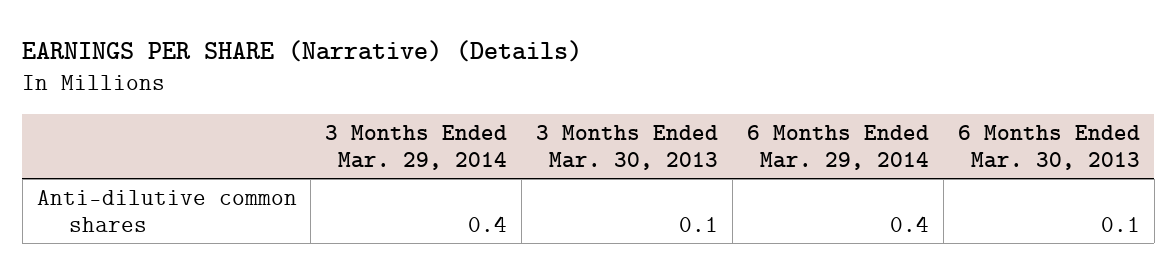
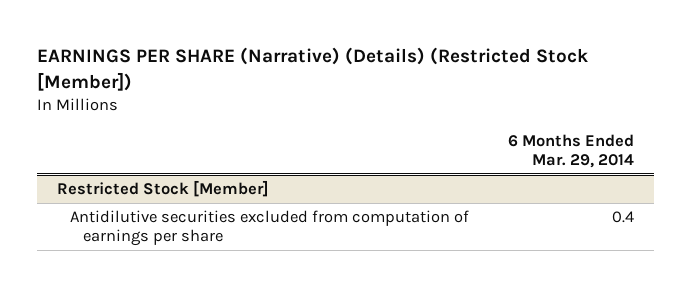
- EARNINGS PER SHARE (Narrative) (Details)
+ EARNINGS PER SHARE (Narrative) (Details) (Restricted Stock [Member])
- | 3 Months Ended Mar. 29, 2014 | 3 Months Ended Mar. 30, 2013 | 6 Months Ended Mar. 29, 2014 | 6 Months Ended Mar. 30, 2013
+ | 6 Months Ended Mar. 29, 2014
- Anti-dilutive common shares | 0.4 | 0.1 | 0.4 | 0.1
+ Restricted Stock [Member]
+ Antidilutive securities excluded from computation of earnings per share | 0.4

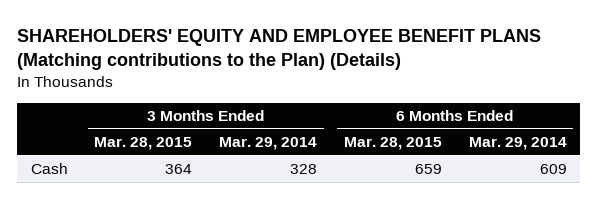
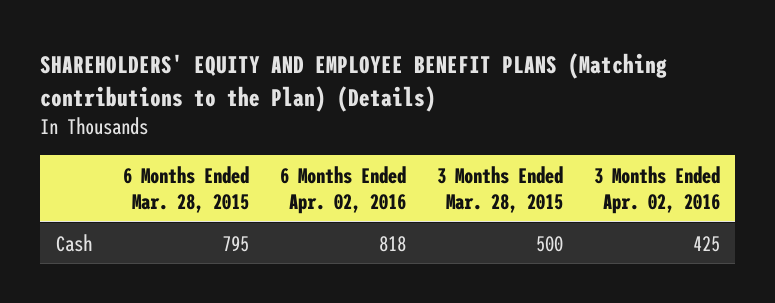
- | 3 Months Ended Mar. 28, 2015 | 3 Months Ended Mar. 29, 2014 | 6 Months Ended Mar. 28, 2015 | 6 Months Ended Mar. 29, 2014
+ | 6 Months Ended Mar. 28, 2015 | 6 Months Ended Apr. 02, 2016 | 3 Months Ended Mar. 28, 2015 | 3 Months Ended Apr. 02, 2016
- Cash | 364 | 328 | 659 | 609
+ Cash | 795 | 818 | 500 | 425

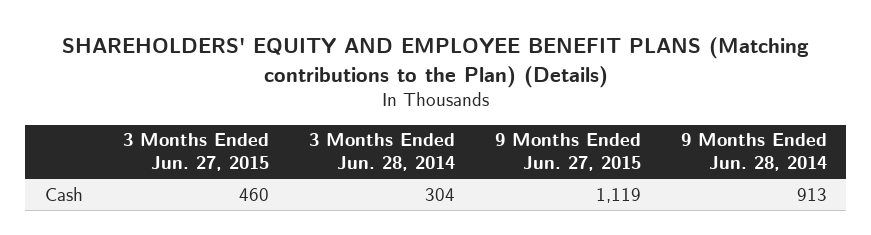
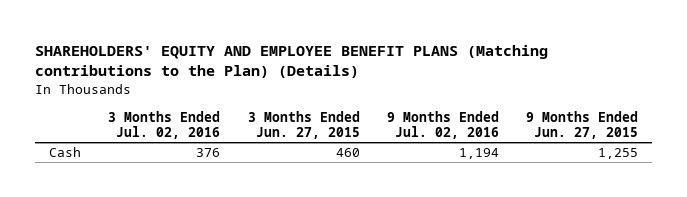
- | 3 Months Ended Jun. 27, 2015 | 3 Months Ended Jun. 28, 2014 | 9 Months Ended Jun. 27, 2015 | 9 Months Ended Jun. 28, 2014
+ | 3 Months Ended Jul. 02, 2016 | 3 Months Ended Jun. 27, 2015 | 9 Months Ended Jul. 02, 2016 | 9 Months Ended Jun. 27, 2015
- Cash | 460 | 304 | 1,119 | 913
+ Cash | 376 | 460 | 1,194 | 1,255

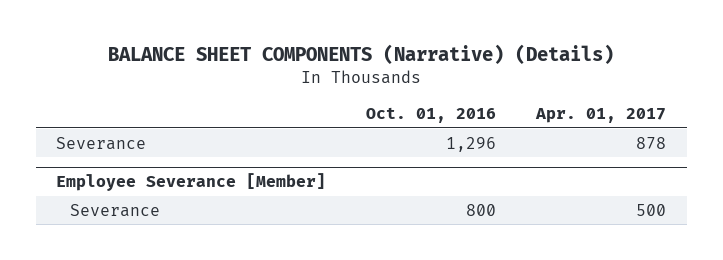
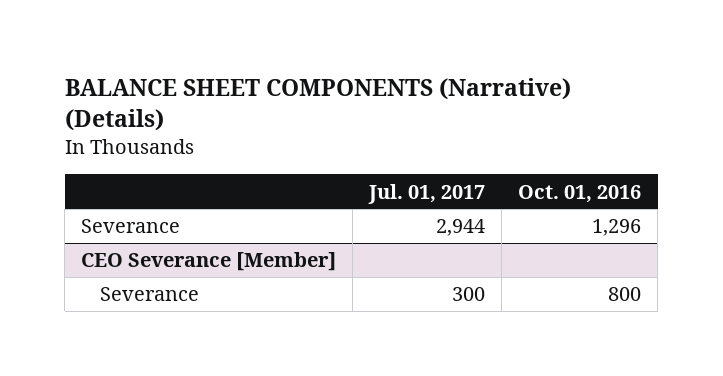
- | Oct. 01, 2016 | Apr. 01, 2017
+ | Jul. 01, 2017 | Oct. 01, 2016
- Employee Severance [Member]
+ CEO Severance [Member]

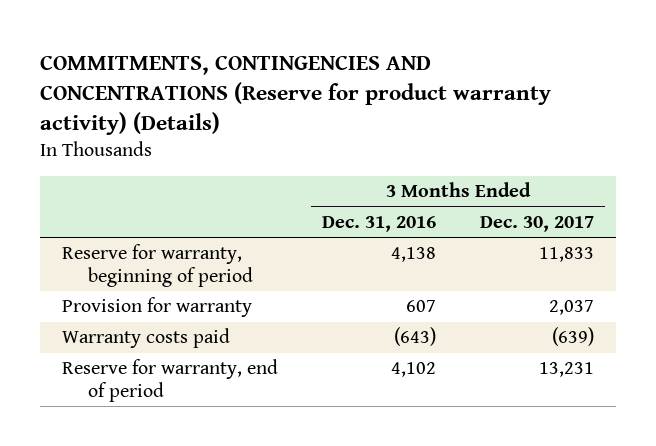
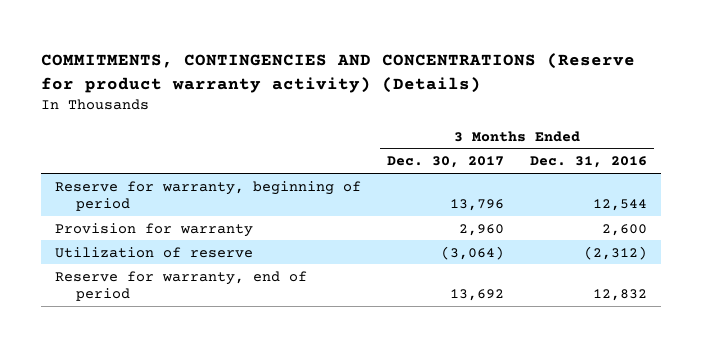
- | 3 Months Ended Dec. 31, 2016 | 3 Months Ended Dec. 30, 2017
+ | 3 Months Ended Dec. 30, 2017 | 3 Months Ended Dec. 31, 2016
- Reserve for warranty, beginning of period | 4,138 | 11,833
- Provision for warranty | 607 | 2,037
- Warranty costs paid | (643) | (639)
- Reserve for warranty, end of period | 4,102 | 13,231
+ Reserve for warranty, beginning of period | 13,796 | 12,544
+ Provision for warranty | 2,960 | 2,600
+ Utilization of reserve | (3,064) | (2,312)
+ Reserve for warranty, end of period | 13,692 | 12,832

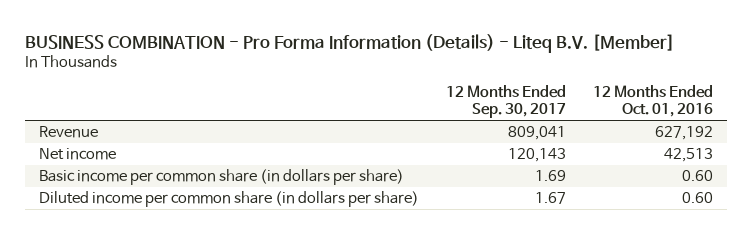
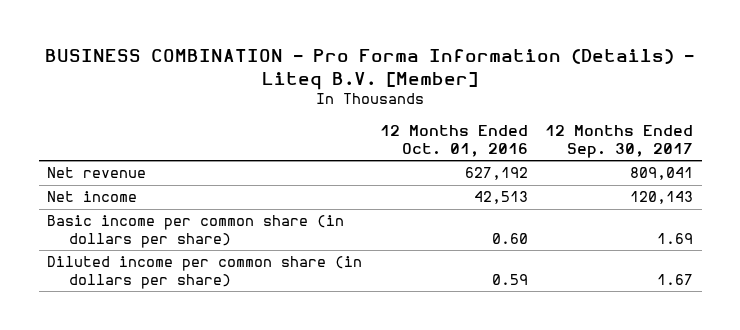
- | 12 Months Ended Sep. 30, 2017 | 12 Months Ended Oct. 01, 2016
+ | 12 Months Ended Oct. 01, 2016 | 12 Months Ended Sep. 30, 2017
- Revenue | 809,041 | 627,192
+ Net revenue | 627,192 | 809,041
- Diluted income per common share (in dollars per share) | 1.67 | 0.60
+ Diluted income per common share (in dollars per share) | 0.59 | 1.67

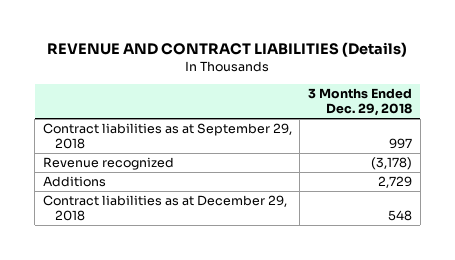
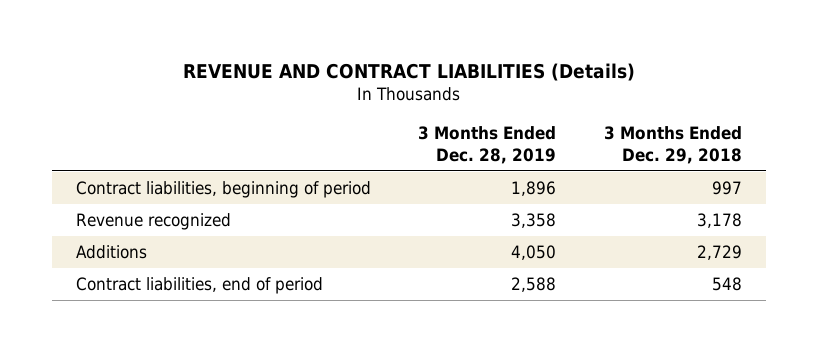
- | 3 Months Ended Dec. 29, 2018
+ | 3 Months Ended Dec. 28, 2019 | 3 Months Ended Dec. 29, 2018
- Contract liabilities as at September 29, 2018 | 997
- Revenue recognized | (3,178)
+ Contract liabilities, beginning of period | 1,896 | 997
+ Revenue recognized | 3,358 | 3,178
- Contract liabilities as at December 29, 2018 | 548
+ Contract liabilities, end of period | 2,588 | 548

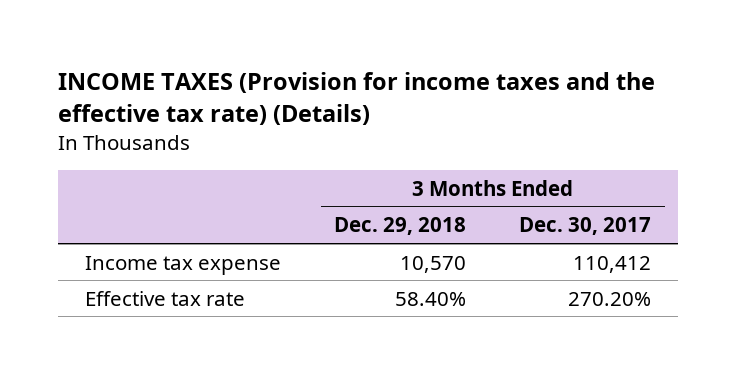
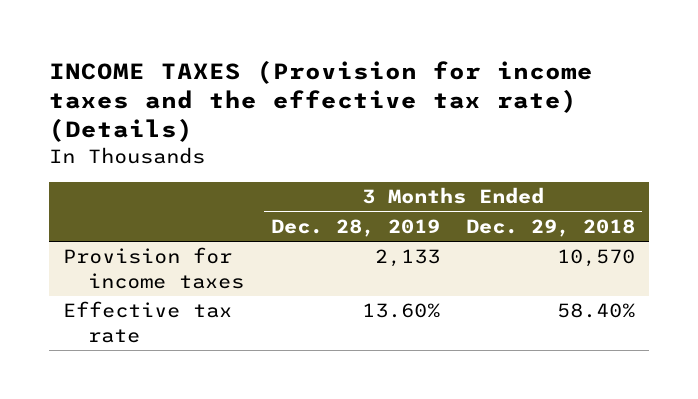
- | 3 Months Ended Dec. 29, 2018 | 3 Months Ended Dec. 30, 2017
+ | 3 Months Ended Dec. 28, 2019 | 3 Months Ended Dec. 29, 2018
- Income tax expense | 10,570 | 110,412
+ Provision for income taxes | 2,133 | 10,570

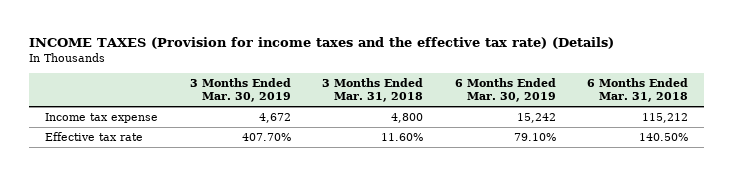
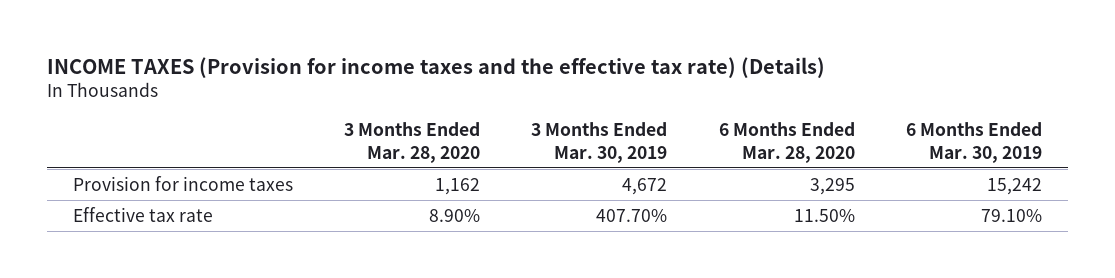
- | 3 Months Ended Mar. 30, 2019 | 3 Months Ended Mar. 31, 2018 | 6 Months Ended Mar. 30, 2019 | 6 Months Ended Mar. 31, 2018
+ | 3 Months Ended Mar. 28, 2020 | 3 Months Ended Mar. 30, 2019 | 6 Months Ended Mar. 28, 2020 | 6 Months Ended Mar. 30, 2019
- Income tax expense | 4,672 | 4,800 | 15,242 | 115,212
+ Provision for income taxes | 1,162 | 4,672 | 3,295 | 15,242

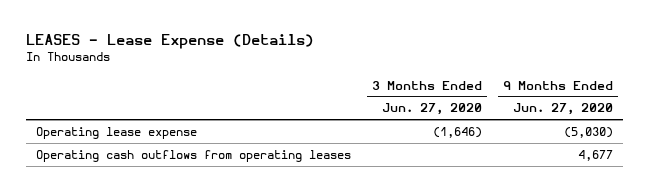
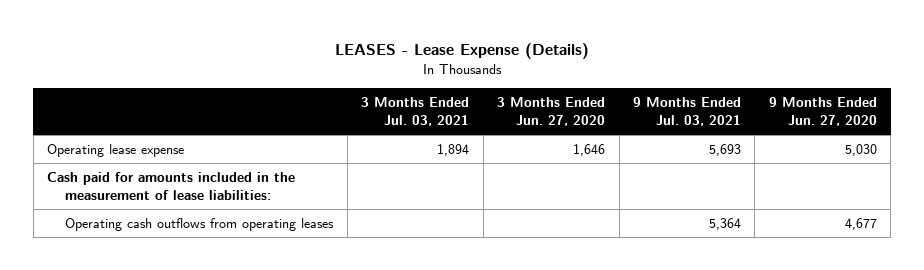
- | 3 Months Ended Jun. 27, 2020 | 9 Months Ended Jun. 27, 2020
+ | 3 Months Ended Jul. 03, 2021 | 3 Months Ended Jun. 27, 2020 | 9 Months Ended Jul. 03, 2021 | 9 Months Ended Jun. 27, 2020
- Operating lease expense | (1,646) | (5,030)
+ Operating lease expense | 1,894 | 1,646 | 5,693 | 5,030
+ Cash paid for amounts included in the measurement of lease liabilities:

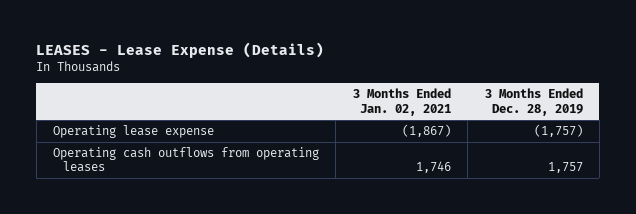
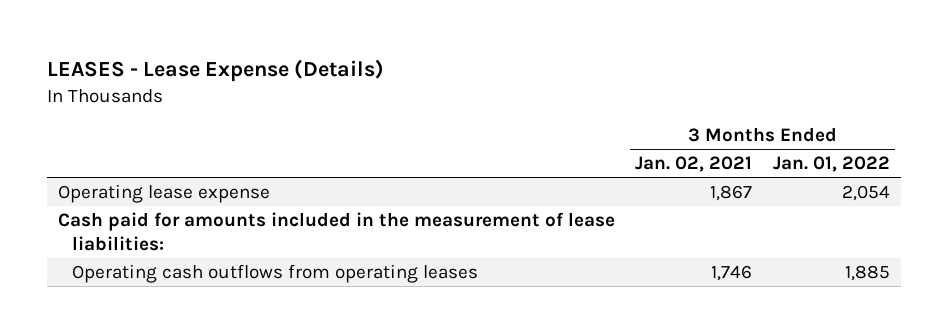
- | 3 Months Ended Jan. 02, 2021 | 3 Months Ended Dec. 28, 2019
+ | 3 Months Ended Jan. 02, 2021 | 3 Months Ended Jan. 01, 2022
- Operating lease expense | (1,867) | (1,757)
+ Operating lease expense | 1,867 | 2,054
+ Cash paid for amounts included in the measurement of lease liabilities:

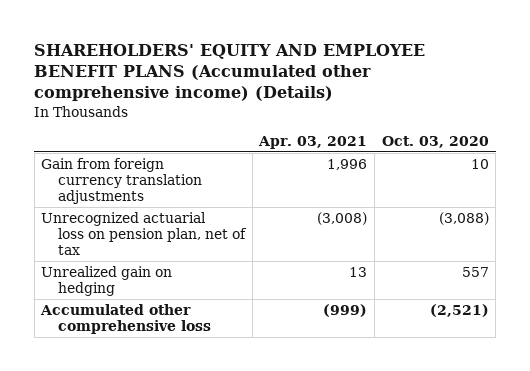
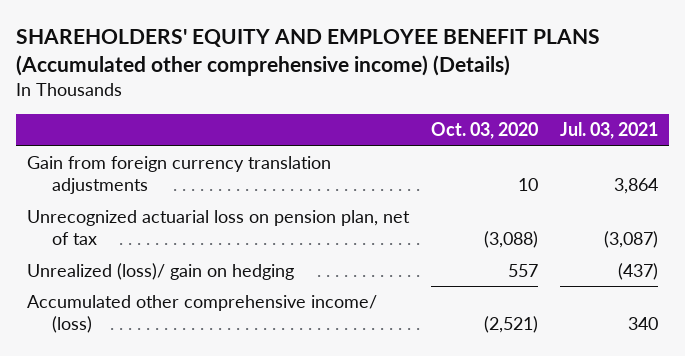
- | Apr. 03, 2021 | Oct. 03, 2020
+ | Oct. 03, 2020 | Jul. 03, 2021
- Unrealized gain on hedging | 13 | 557
- Accumulated other comprehensive loss | (999) | (2,521)
+ Unrealized (loss)/ gain on hedging | 557 | (437)
+ Accumulated other comprehensive income/ (loss) | (2,521) | 340

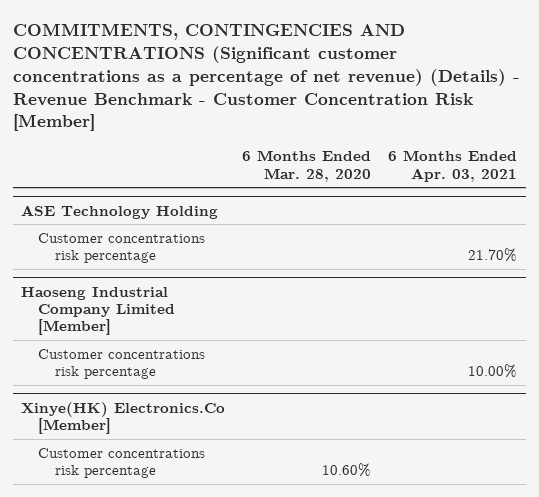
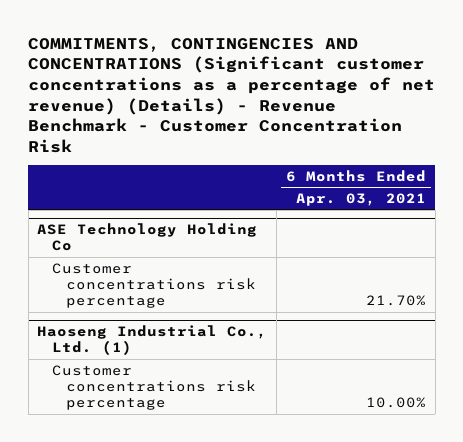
- COMMITMENTS, CONTINGENCIES AND CONCENTRATIONS (Significant customer concentrations as a percentage of net revenue) (Details) - Revenue Benchmark - Customer Concentration Risk [Member]
+ COMMITMENTS, CONTINGENCIES AND CONCENTRATIONS (Significant customer concentrations as a percentage of net revenue) (Details) - Revenue Benchmark - Customer Concentration Risk
- | 6 Months Ended Mar. 28, 2020 | 6 Months Ended Apr. 03, 2021
+ | 6 Months Ended Apr. 03, 2021
- ASE Technology Holding
+ ASE Technology Holding Co
- Haoseng Industrial Company Limited [Member]
+ Haoseng Industrial Co., Ltd. (1)
- Xinye(HK) Electronics.Co [Member]
- Customer concentrations risk percentage | 10.60% |

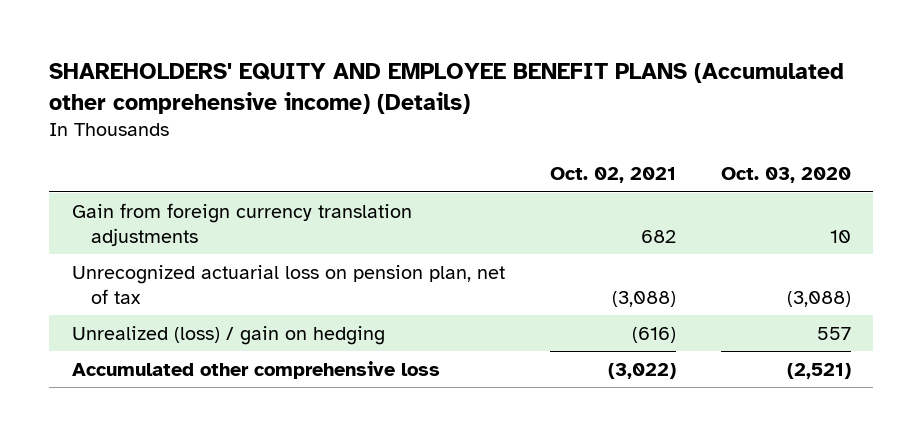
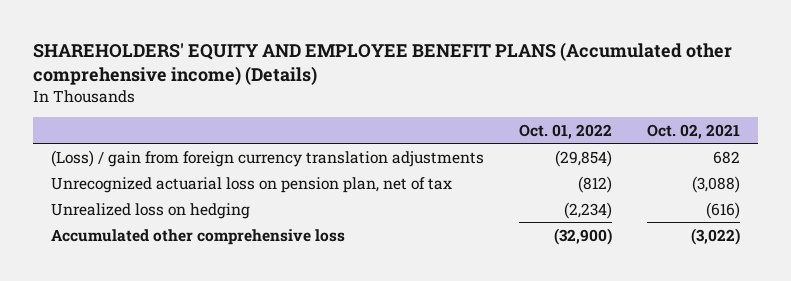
- | Oct. 02, 2021 | Oct. 03, 2020
+ | Oct. 01, 2022 | Oct. 02, 2021
- Gain from foreign currency translation adjustments | 682 | 10
+ (Loss) / gain from foreign currency translation adjustments | (29,854) | 682
- Unrealized (loss) / gain on hedging | (616) | 557
+ Unrealized loss on hedging | (2,234) | (616)

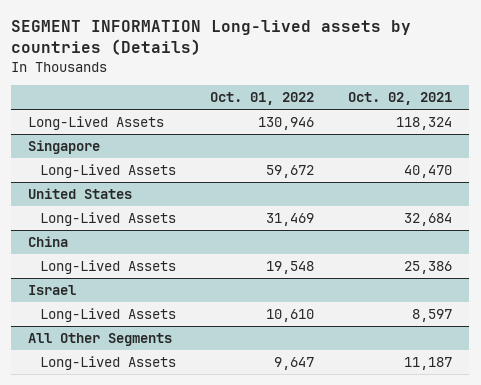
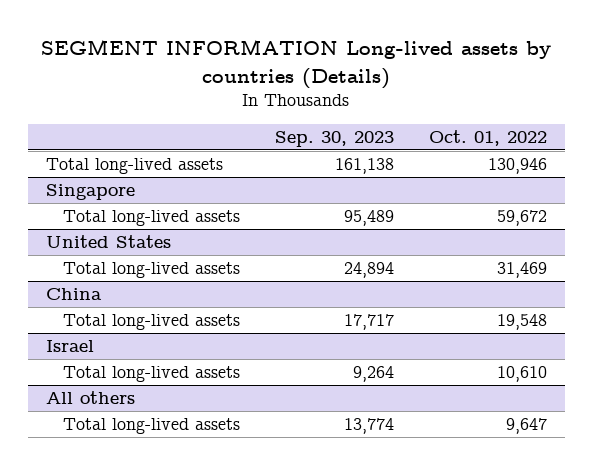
- | Oct. 01, 2022 | Oct. 02, 2021
+ | Sep. 30, 2023 | Oct. 01, 2022
- Long-Lived Assets | 130,946 | 118,324
+ Total long-lived assets | 161,138 | 130,946
@ Singapore
- Long-Lived Assets | 59,672 | 40,470
+ Total long-lived assets | 95,489 | 59,672
@ United States
- Long-Lived Assets | 31,469 | 32,684
+ Total long-lived assets | 24,894 | 31,469
@ China
- Long-Lived Assets | 19,548 | 25,386
+ Total long-lived assets | 17,717 | 19,548
@ Israel
- Long-Lived Assets | 10,610 | 8,597
- All Other Segments
- Long-Lived Assets | 9,647 | 11,187
@ Israel
+ Total long-lived assets | 9,264 | 10,610
+ All others
+ Total long-lived assets | 13,774 | 9,647

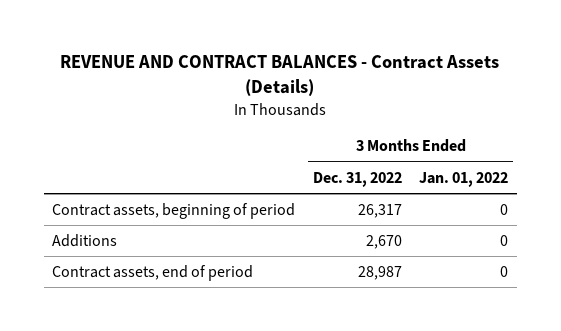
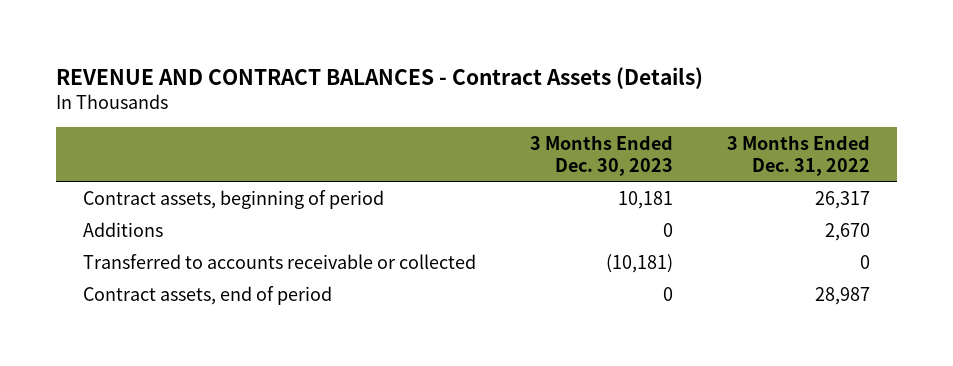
- | 3 Months Ended Dec. 31, 2022 | 3 Months Ended Jan. 01, 2022
+ | 3 Months Ended Dec. 30, 2023 | 3 Months Ended Dec. 31, 2022
+ Transferred to accounts receivable or collected | (10,181) | 0

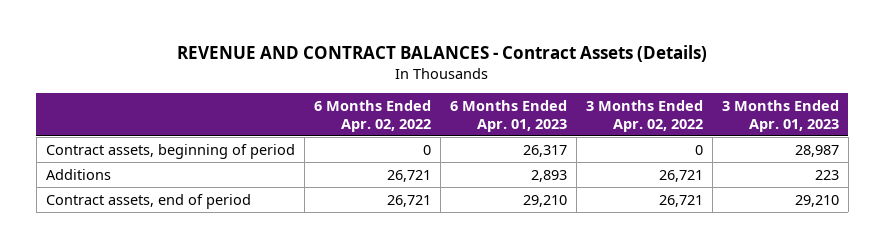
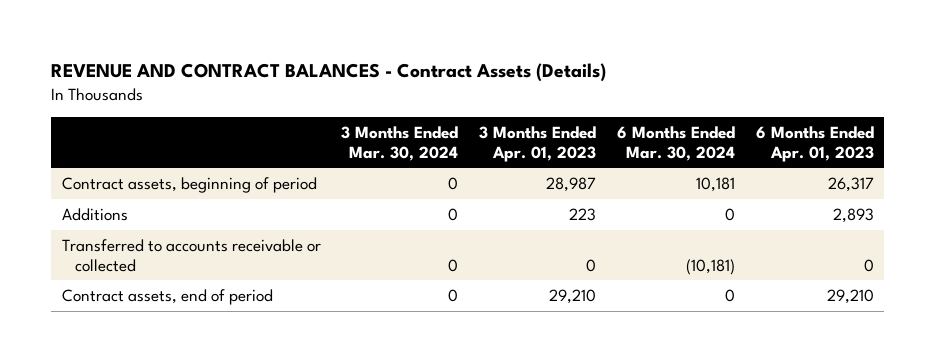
- | 6 Months Ended Apr. 02, 2022 | 6 Months Ended Apr. 01, 2023 | 3 Months Ended Apr. 02, 2022 | 3 Months Ended Apr. 01, 2023
+ | 3 Months Ended Mar. 30, 2024 | 3 Months Ended Apr. 01, 2023 | 6 Months Ended Mar. 30, 2024 | 6 Months Ended Apr. 01, 2023
+ Transferred to accounts receivable or collected | 0 | 0 | (10,181) | 0

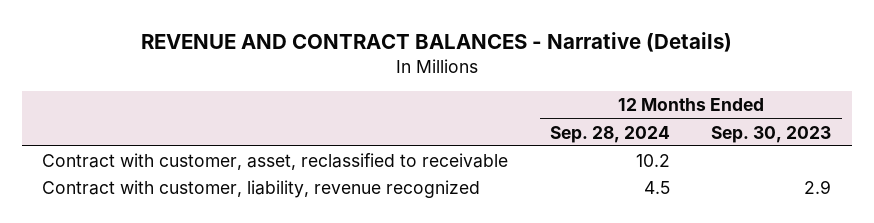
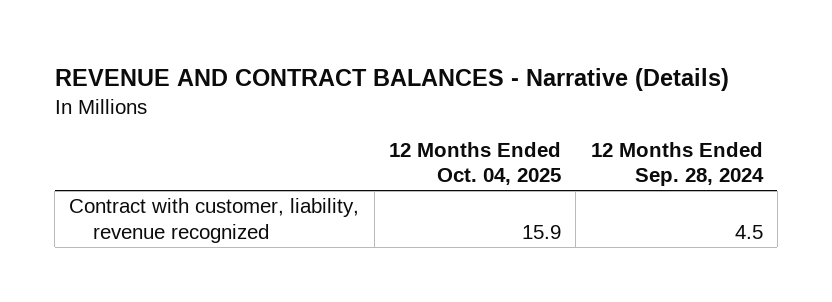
- | 12 Months Ended Sep. 28, 2024 | 12 Months Ended Sep. 30, 2023
+ | 12 Months Ended Oct. 04, 2025 | 12 Months Ended Sep. 28, 2024
- Contract with customer, asset, reclassified to receivable | 10.2 |

